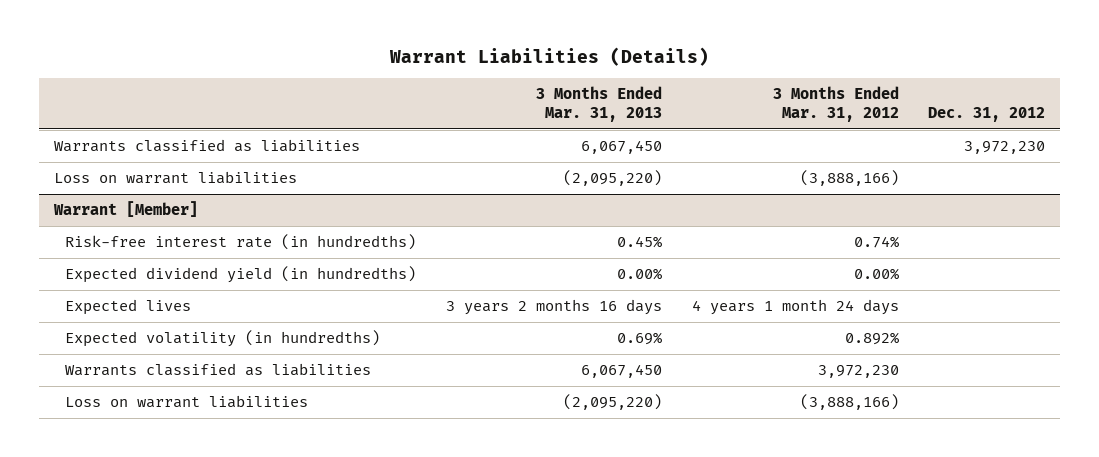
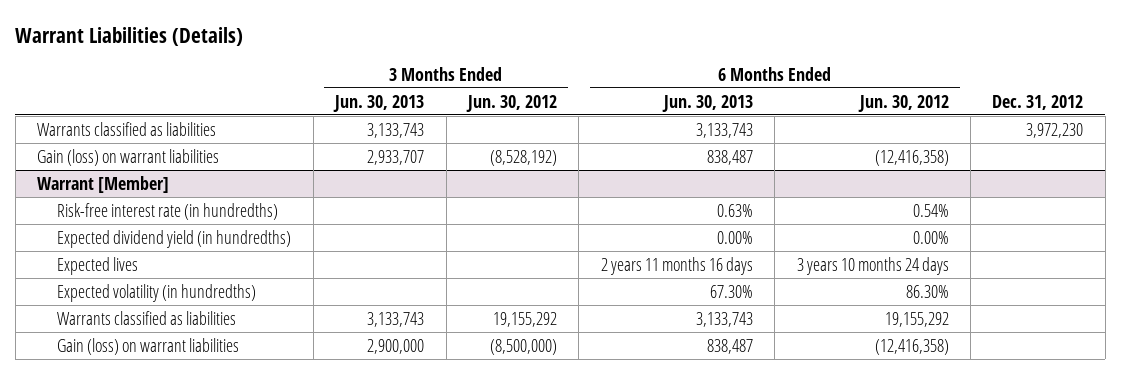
- | 3 Months Ended Mar. 31, 2013 | 3 Months Ended Mar. 31, 2012 | Dec. 31, 2012
+ | 3 Months Ended Jun. 30, 2013 | 3 Months Ended Jun. 30, 2012 | 6 Months Ended Jun. 30, 2013 | 6 Months Ended Jun. 30, 2012 | Dec. 31, 2012
- Loss on warrant liabilities | (2,095,220) | (3,888,166) |
+ Gain (loss) on warrant liabilities | 2,933,707 | (8,528,192) | 838,487 | (12,416,358) |
@ Warrant [Member]
- Loss on warrant liabilities | (2,095,220) | (3,888,166) |
+ Gain (loss) on warrant liabilities | 2,900,000 | (8,500,000) | 838,487 | (12,416,358) |

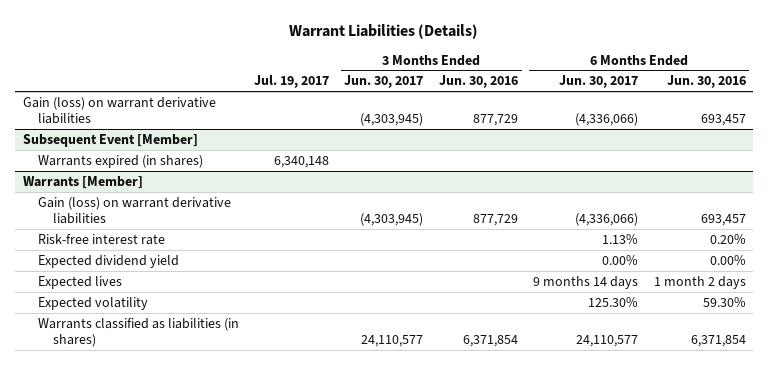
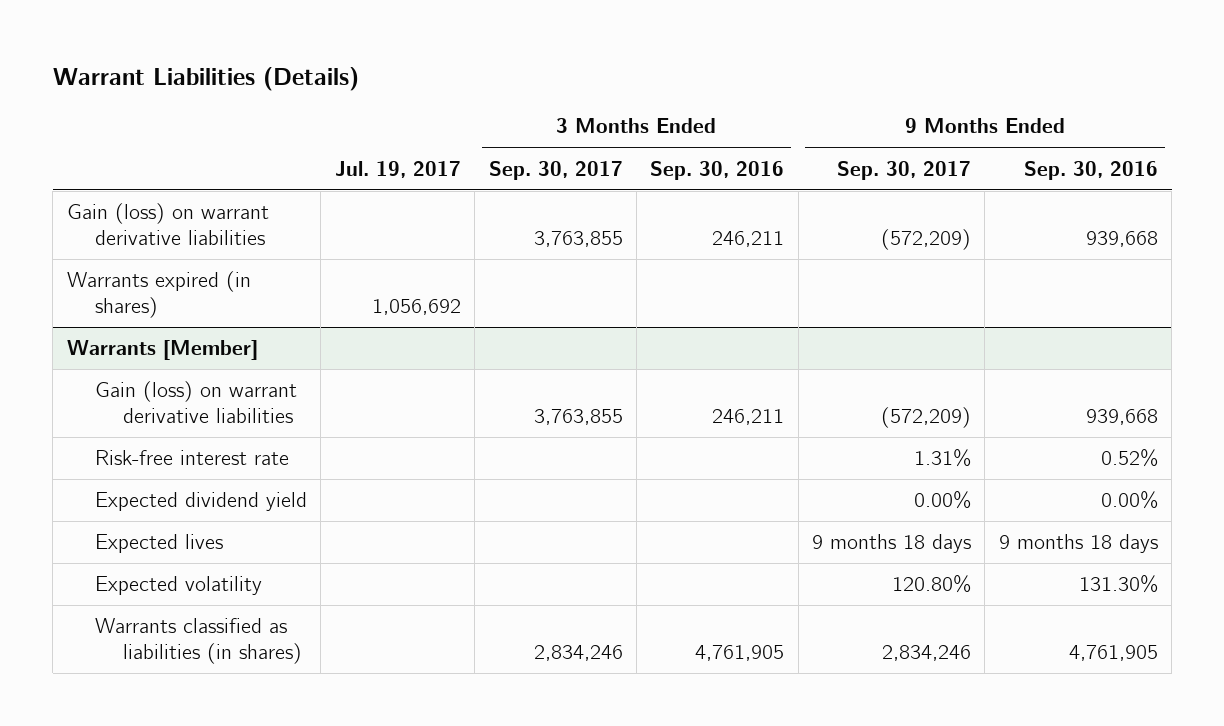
- | Jul. 19, 2017 | 3 Months Ended Jun. 30, 2017 | 3 Months Ended Jun. 30, 2016 | 6 Months Ended Jun. 30, 2017 | 6 Months Ended Jun. 30, 2016
+ | Jul. 19, 2017 | 3 Months Ended Sep. 30, 2017 | 3 Months Ended Sep. 30, 2016 | 9 Months Ended Sep. 30, 2017 | 9 Months Ended Sep. 30, 2016
- Subsequent Event [Member]
- Warrants expired (in shares) | 6,340,148 | | | |
+ Warrants expired (in shares) | 1,056,692 | | | |

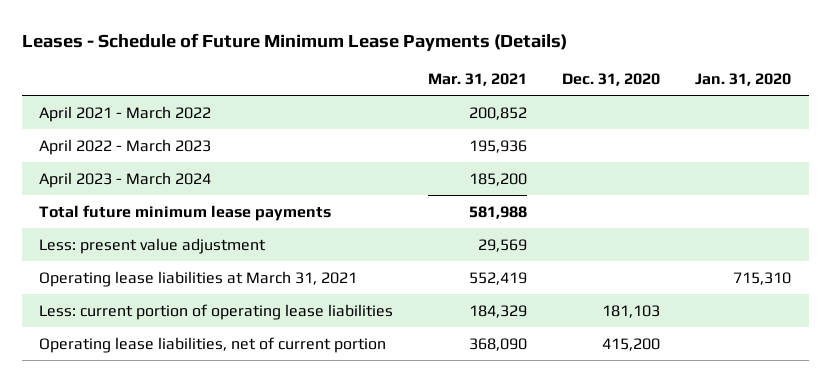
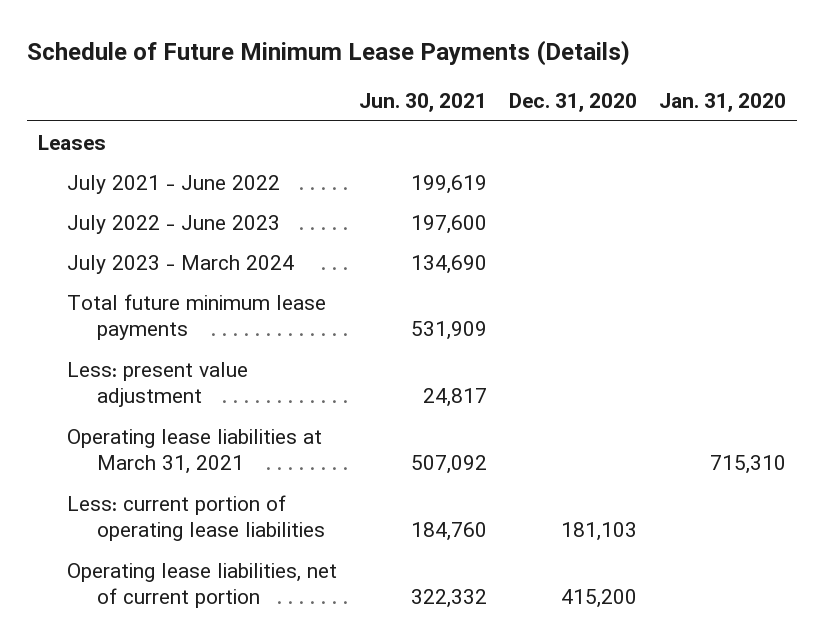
- Leases - Schedule of Future Minimum Lease Payments (Details)
+ Schedule of Future Minimum Lease Payments (Details)
- | Mar. 31, 2021 | Dec. 31, 2020 | Jan. 31, 2020
+ | Jun. 30, 2021 | Dec. 31, 2020 | Jan. 31, 2020
- April 2021 - March 2022 | 200,852 | |
- April 2022 - March 2023 | 195,936 | |
- April 2023 - March 2024 | 185,200 | |
+ Leases
+ July 2021 - June 2022 | 199,619 | |
+ July 2022 - June 2023 | 197,600 | |
+ July 2023 - March 2024 | 134,690 | |

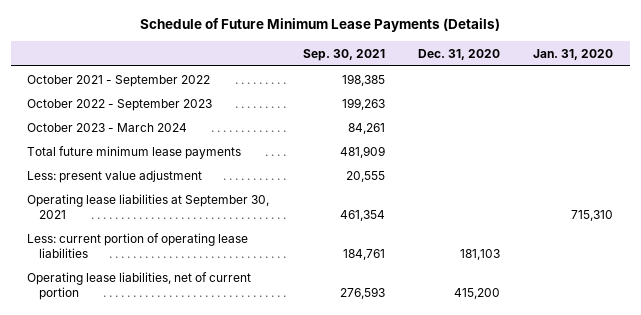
- | Jun. 30, 2021 | Dec. 31, 2020 | Jan. 31, 2020
+ | Sep. 30, 2021 | Dec. 31, 2020 | Jan. 31, 2020
- Leases
- July 2021 - June 2022 | 199,619 | |
- July 2022 - June 2023 | 197,600 | |
- July 2023 - March 2024 | 134,690 | |
+ October 2021 - September 2022 | 198,385 | |
+ October 2022 - September 2023 | 199,263 | |
+ October 2023 - March 2024 | 84,261 | |
- Operating lease liabilities at March 31, 2021 | 507,092 | | 715,310
+ Operating lease liabilities at September 30, 2021 | 461,354 | | 715,310

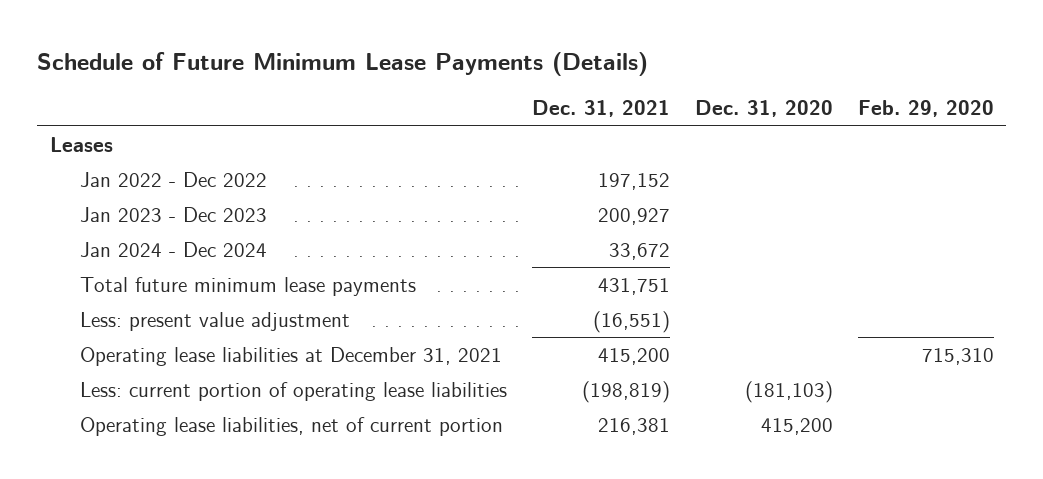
- | Sep. 30, 2021 | Dec. 31, 2020 | Jan. 31, 2020
+ | Dec. 31, 2021 | Dec. 31, 2020 | Feb. 29, 2020
- October 2021 - September 2022 | 198,385 | |
- October 2022 - September 2023 | 199,263 | |
- October 2023 - March 2024 | 84,261 | |
+ Leases
+ Jan 2022 - Dec 2022 | 197,152 | |
+ Jan 2023 - Dec 2023 | 200,927 | |
+ Jan 2024 - Dec 2024 | 33,672 | |
- Operating lease liabilities at September 30, 2021 | 461,354 | | 715,310
- Less: current portion of operating lease liabilities | 184,761 | 181,103 |
+ Operating lease liabilities at December 31, 2021 | 415,200 | | 715,310
+ Less: current portion of operating lease liabilities | (198,819) | (181,103) |

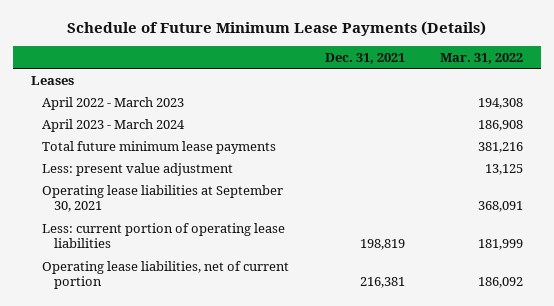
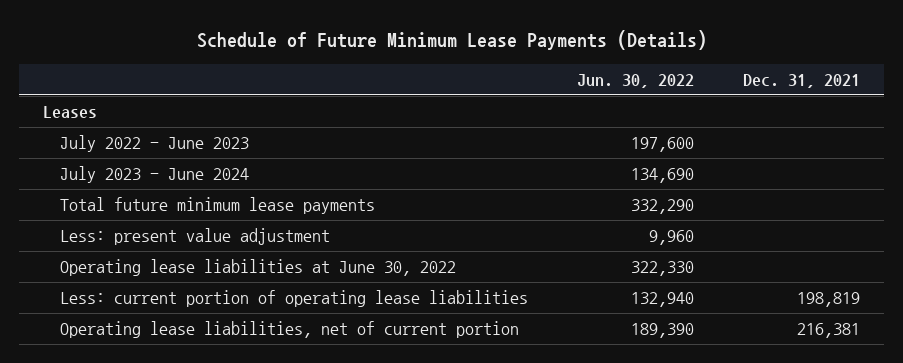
- | Dec. 31, 2021 | Mar. 31, 2022
+ | Jun. 30, 2022 | Dec. 31, 2021
- April 2022 - March 2023 | | 194,308
- April 2023 - March 2024 | | 186,908
+ July 2022 - June 2023 | 197,600 |
+ July 2023 - June 2024 | 134,690 |
- Operating lease liabilities at September 30, 2021 | | 368,091
+ Operating lease liabilities at June 30, 2022 | 322,330 |

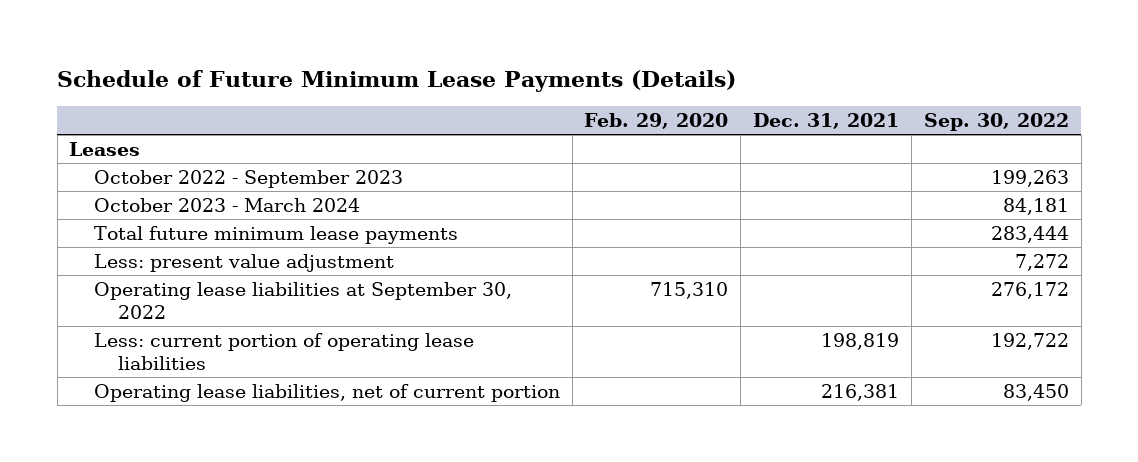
- | Jun. 30, 2022 | Dec. 31, 2021
+ | Feb. 29, 2020 | Dec. 31, 2021 | Sep. 30, 2022
- July 2022 - June 2023 | 197,600 |
- July 2023 - June 2024 | 134,690 |
+ October 2022 - September 2023 | | | 199,263
+ October 2023 - March 2024 | | | 84,181
- Operating lease liabilities at June 30, 2022 | 322,330 |
+ Operating lease liabilities at September 30, 2022 | 715,310 | | 276,172

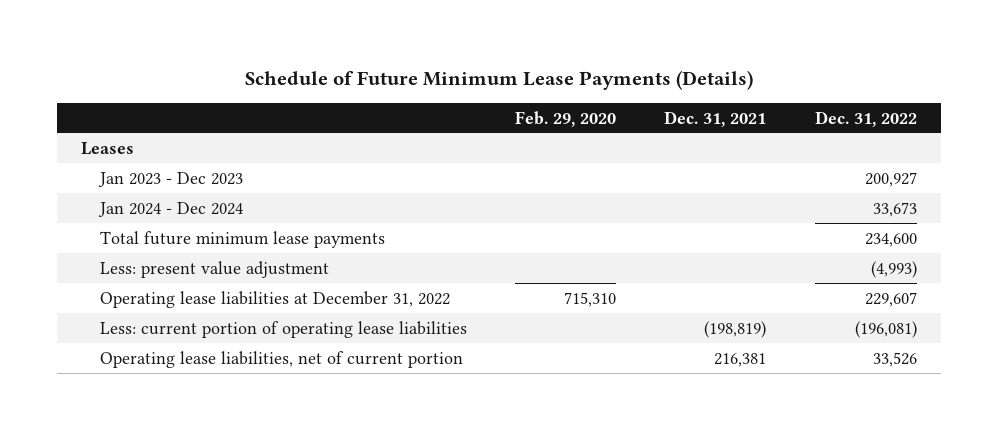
- | Feb. 29, 2020 | Dec. 31, 2021 | Sep. 30, 2022
+ | Feb. 29, 2020 | Dec. 31, 2021 | Dec. 31, 2022
- October 2022 - September 2023 | | | 199,263
- October 2023 - March 2024 | | | 84,181
+ Jan 2023 - Dec 2023 | | | 200,927
+ Jan 2024 - Dec 2024 | | | 33,673
- Operating lease liabilities at September 30, 2022 | 715,310 | | 276,172
- Less: current portion of operating lease liabilities | | 198,819 | 192,722
+ Operating lease liabilities at December 31, 2022 | 715,310 | | 229,607
+ Less: current portion of operating lease liabilities | | (198,819) | (196,081)

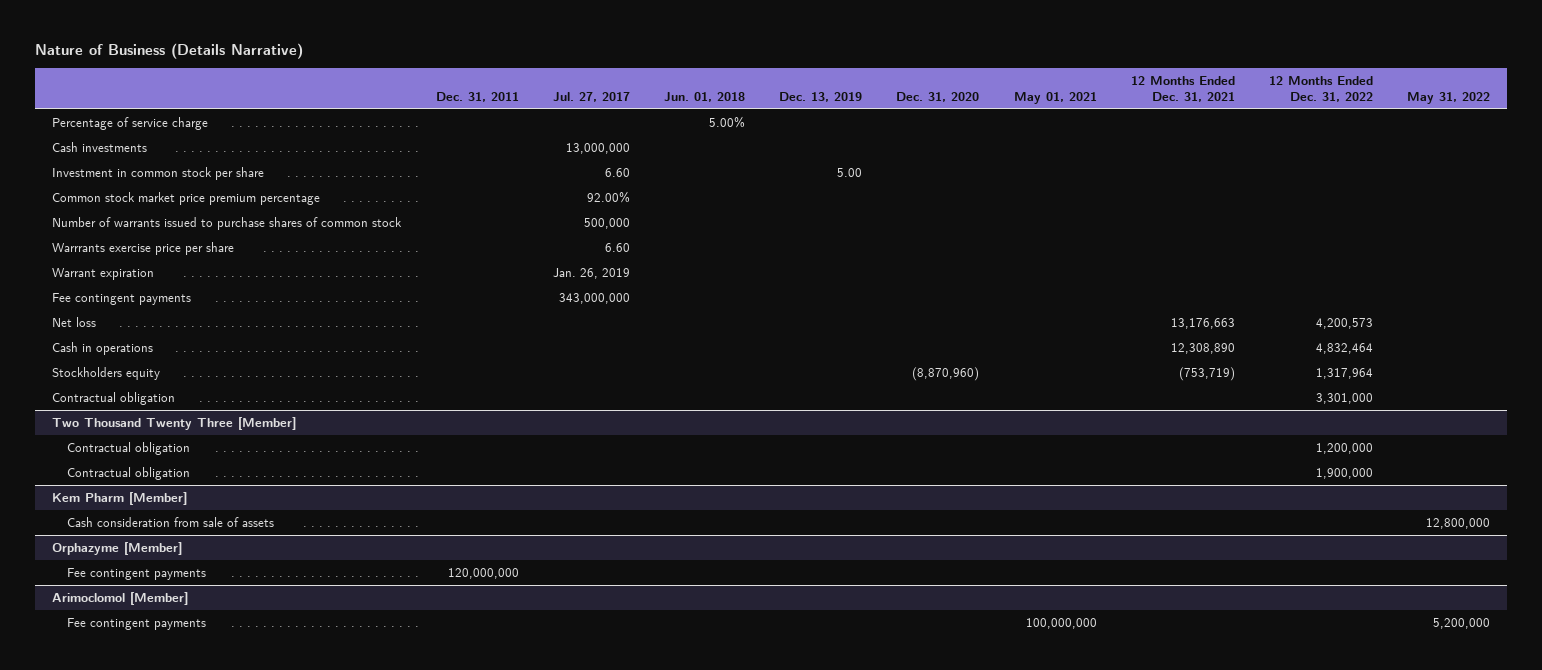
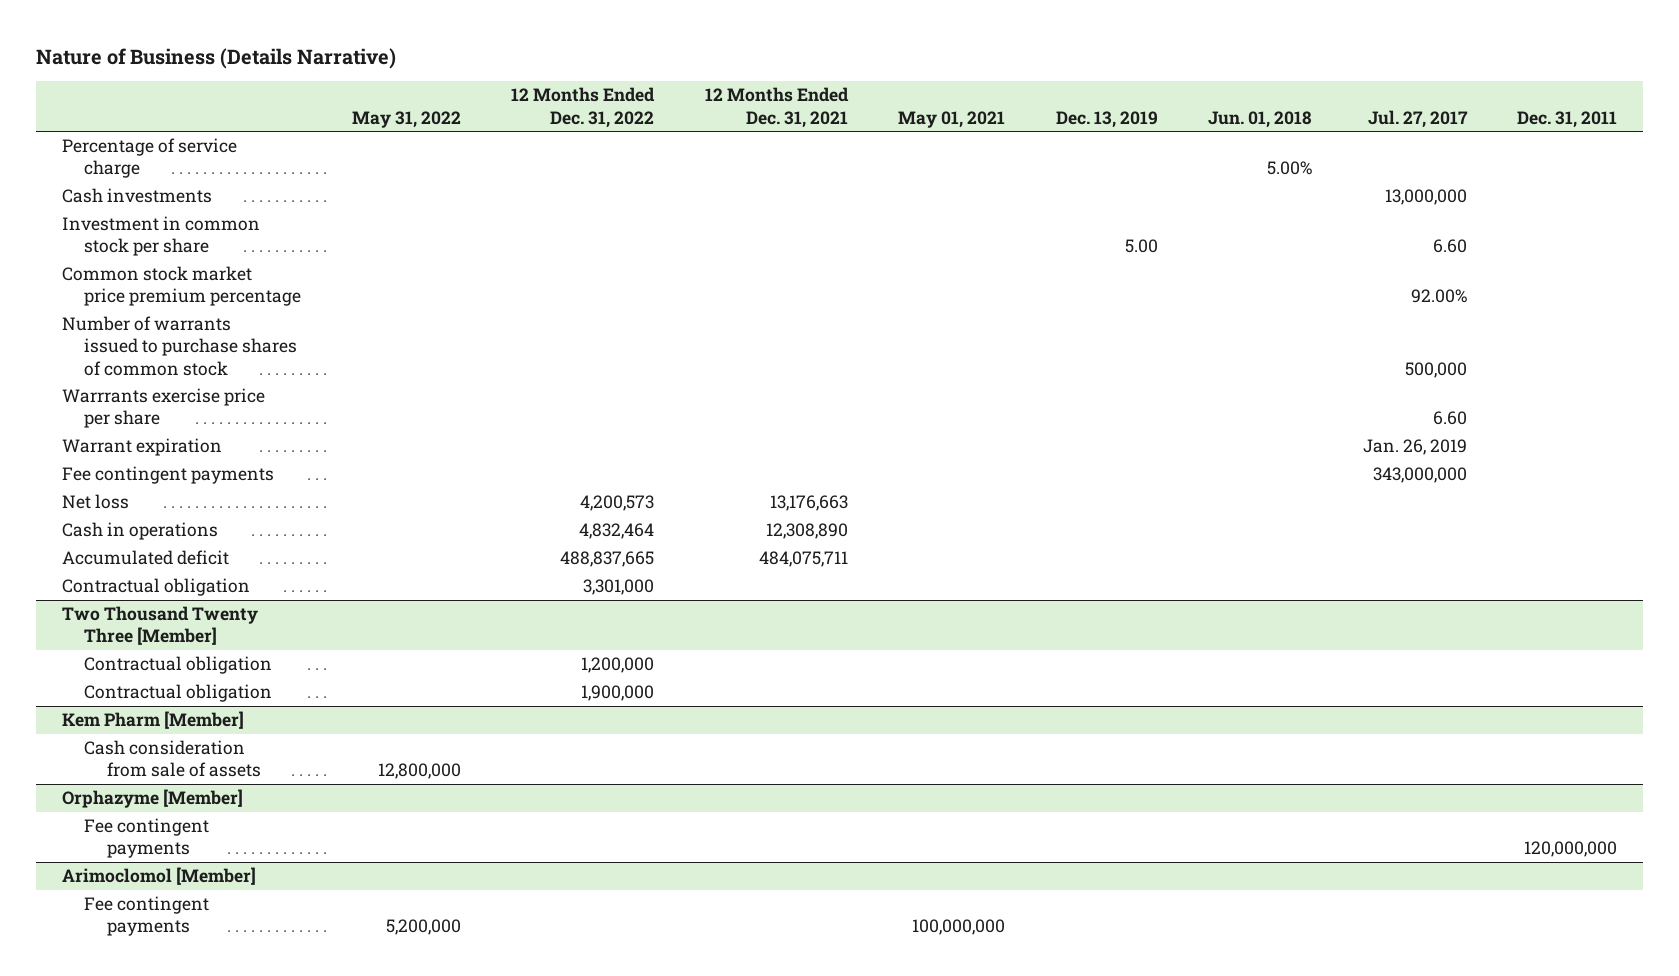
- | Dec. 31, 2011 | Jul. 27, 2017 | Jun. 01, 2018 | Dec. 13, 2019 | Dec. 31, 2020 | May 01, 2021 | 12 Months Ended Dec. 31, 2021 | 12 Months Ended Dec. 31, 2022 | May 31, 2022
+ | May 31, 2022 | 12 Months Ended Dec. 31, 2022 | 12 Months Ended Dec. 31, 2021 | May 01, 2021 | Dec. 13, 2019 | Jun. 01, 2018 | Jul. 27, 2017 | Dec. 31, 2011
- Stockholders equity | | | | | (8,870,960) | | (753,719) | 1,317,964 |
+ Accumulated deficit | | 488,837,665 | 484,075,711 | | | | |

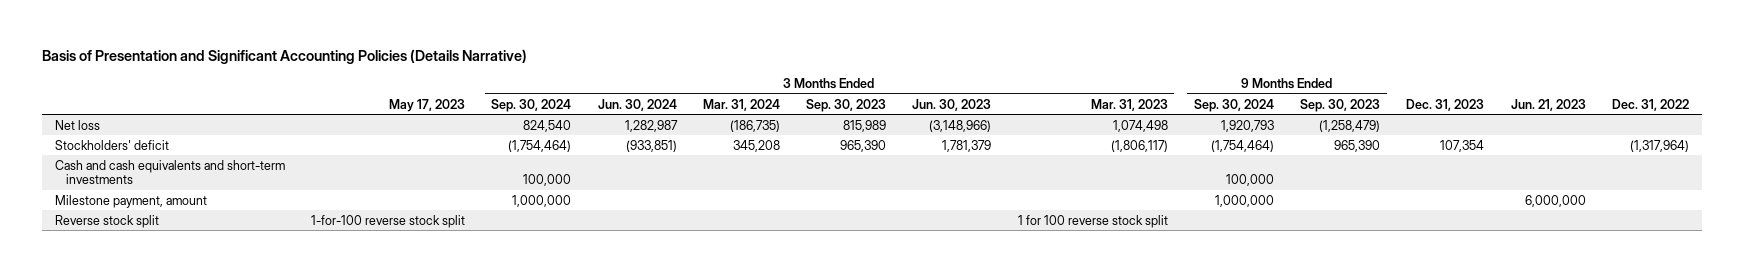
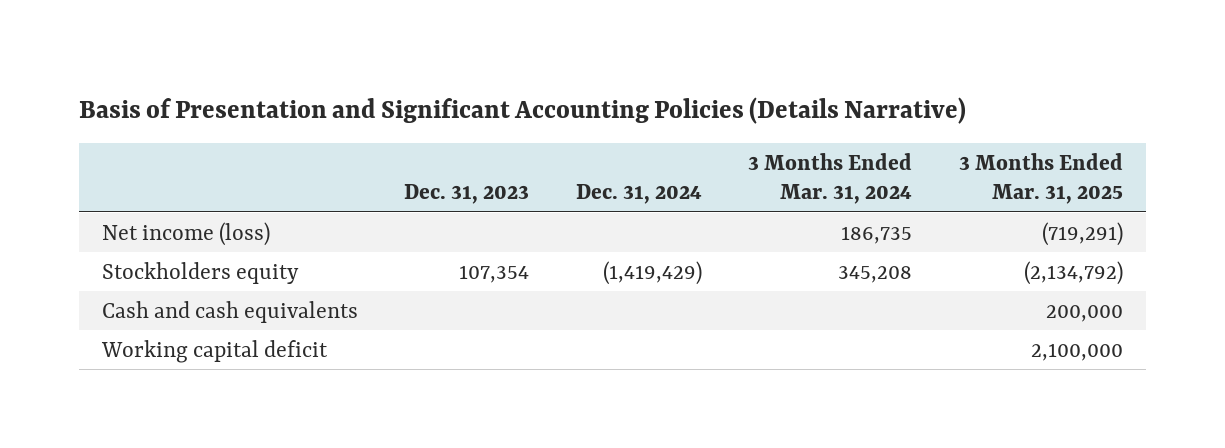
- | May 17, 2023 | 3 Months Ended Sep. 30, 2024 | 3 Months Ended Jun. 30, 2024 | 3 Months Ended Mar. 31, 2024 | 3 Months Ended Sep. 30, 2023 | 3 Months Ended Jun. 30, 2023 | 3 Months Ended Mar. 31, 2023 | 9 Months Ended Sep. 30, 2024 | 9 Months Ended Sep. 30, 2023 | Dec. 31, 2023 | Jun. 21, 2023 | Dec. 31, 2022
+ | Dec. 31, 2023 | Dec. 31, 2024 | 3 Months Ended Mar. 31, 2024 | 3 Months Ended Mar. 31, 2025
- Net loss | | 824,540 | 1,282,987 | (186,735) | 815,989 | (3,148,966) | 1,074,498 | 1,920,793 | (1,258,479) | | |
- Stockholders' deficit | | (1,754,464) | (933,851) | 345,208 | 965,390 | 1,781,379 | (1,806,117) | (1,754,464) | 965,390 | 107,354 | | (1,317,964)
- Cash and cash equivalents and short-term investments | | 100,000 | | | | | | 100,000 | | | |
- Milestone payment, amount | | 1,000,000 | | | | | | 1,000,000 | | | 6,000,000 |
- Reverse stock split | 1-for-100 reverse stock split | | | | | | 1 for 100 reverse stock split | | | | |
+ Net income (loss) | | | 186,735 | (719,291)
+ Stockholders equity | 107,354 | (1,419,429) | 345,208 | (2,134,792)
+ Cash and cash equivalents | | | | 200,000
+ Working capital deficit | | | | 2,100,000

